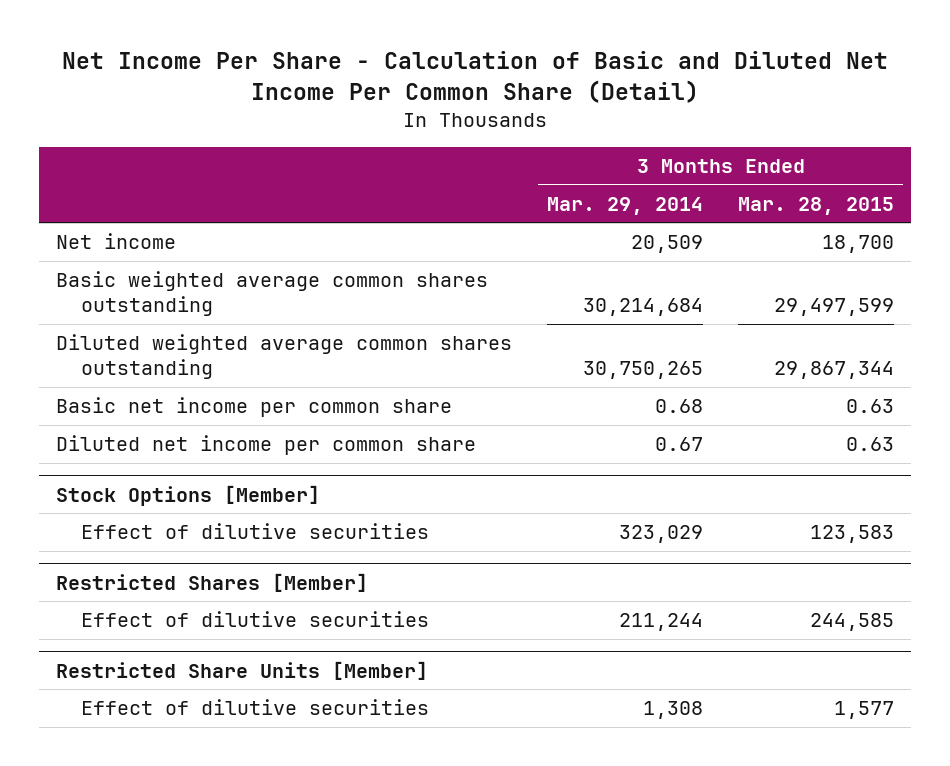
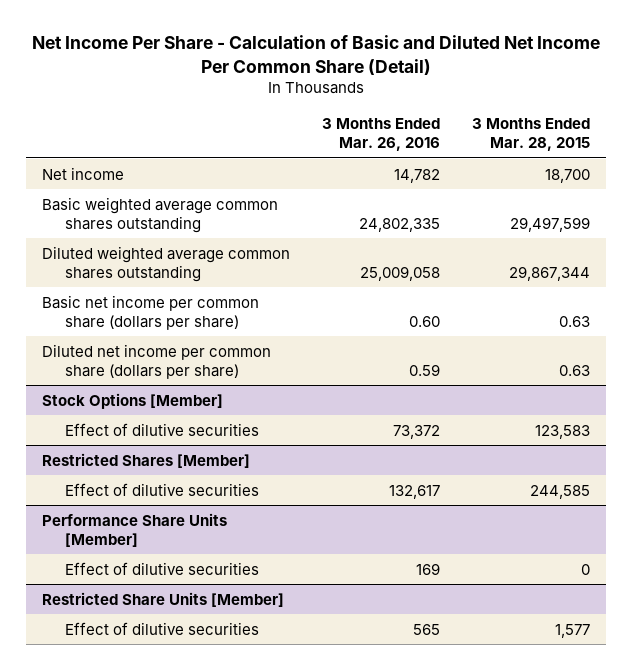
- | 3 Months Ended Mar. 29, 2014 | 3 Months Ended Mar. 28, 2015
+ | 3 Months Ended Mar. 26, 2016 | 3 Months Ended Mar. 28, 2015
- Basic net income per common share | 0.68 | 0.63
- Diluted net income per common share | 0.67 | 0.63
+ Basic net income per common share (dollars per share) | 0.60 | 0.63
+ Diluted net income per common share (dollars per share) | 0.59 | 0.63
+ Performance Share Units [Member]
+ Effect of dilutive securities | 169 | 0

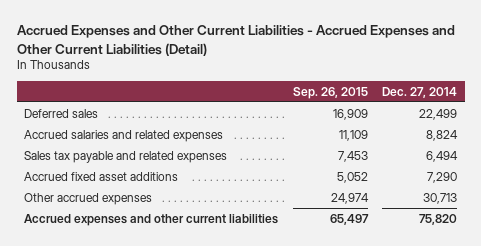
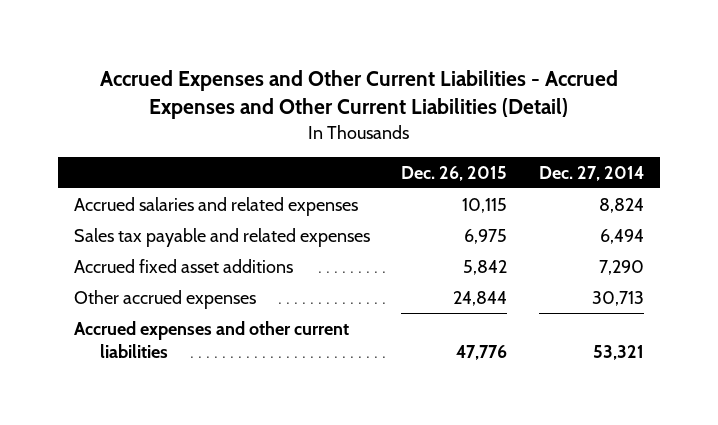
- | Sep. 26, 2015 | Dec. 27, 2014
+ | Dec. 26, 2015 | Dec. 27, 2014
- Deferred sales | 16,909 | 22,499
- Accrued expenses and other current liabilities | 65,497 | 75,820
+ Accrued expenses and other current liabilities | 47,776 | 53,321

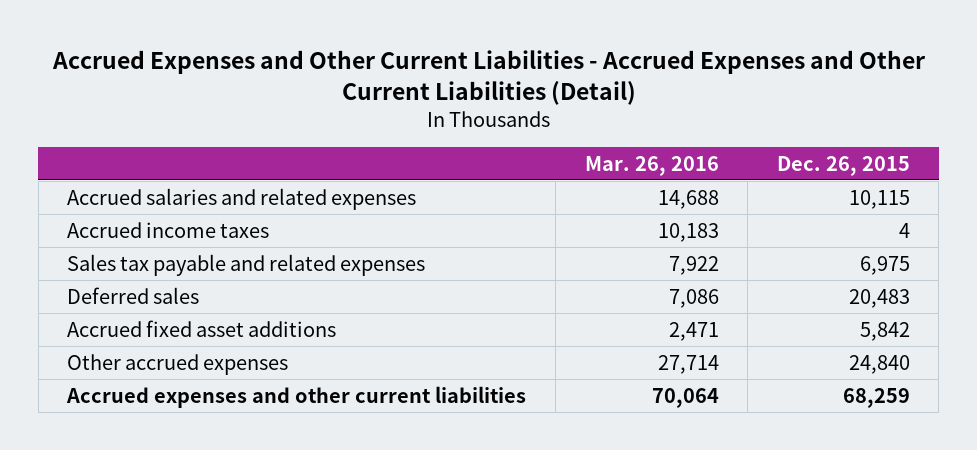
- | Dec. 26, 2015 | Dec. 27, 2014
+ | Mar. 26, 2016 | Dec. 26, 2015
+ Accrued income taxes | 10,183 | 4
+ Deferred sales | 7,086 | 20,483
- Other accrued expenses | 24,844 | 30,713
- Accrued expenses and other current liabilities | 47,776 | 53,321
+ Other accrued expenses | 27,714 | 24,840
+ Accrued expenses and other current liabilities | 70,064 | 68,259

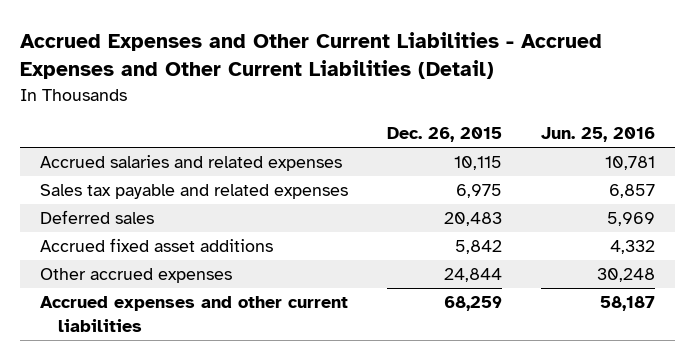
- | Mar. 26, 2016 | Dec. 26, 2015
+ | Dec. 26, 2015 | Jun. 25, 2016
- Accrued income taxes | 10,183 | 4
- Other accrued expenses | 27,714 | 24,840
+ Other accrued expenses | 24,844 | 30,248

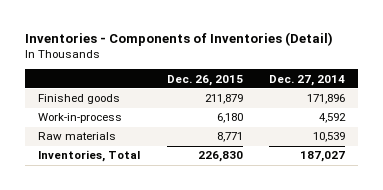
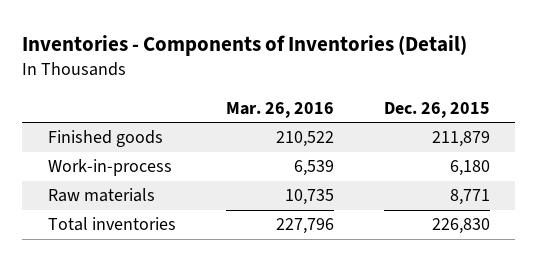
- | Dec. 26, 2015 | Dec. 27, 2014
+ | Mar. 26, 2016 | Dec. 26, 2015
- Inventories, Total | 226,830 | 187,027
+ Total inventories | 227,796 | 226,830

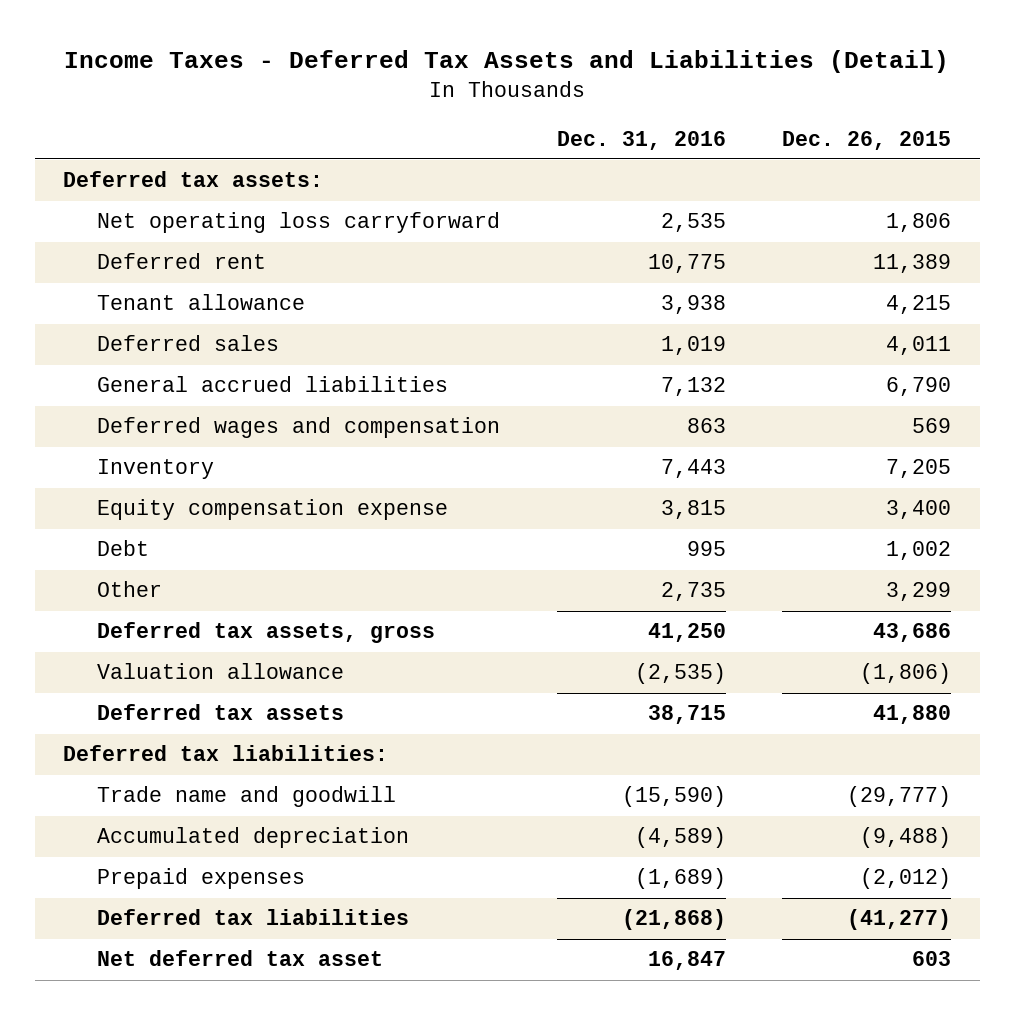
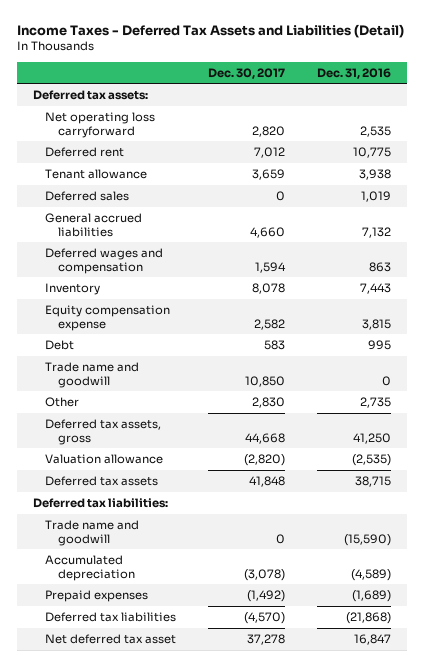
- | Dec. 31, 2016 | Dec. 26, 2015
+ | Dec. 30, 2017 | Dec. 31, 2016
+ Trade name and goodwill | 10,850 | 0

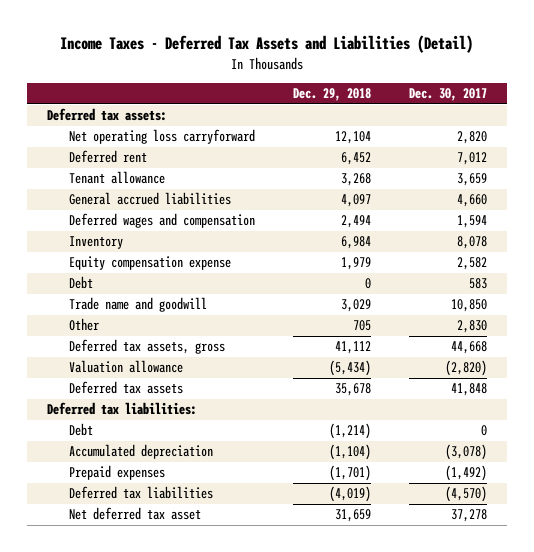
- | Dec. 30, 2017 | Dec. 31, 2016
+ | Dec. 29, 2018 | Dec. 30, 2017
- Deferred sales | 0 | 1,019
- Trade name and goodwill | 0 | (15,590)
+ Debt | (1,214) | 0

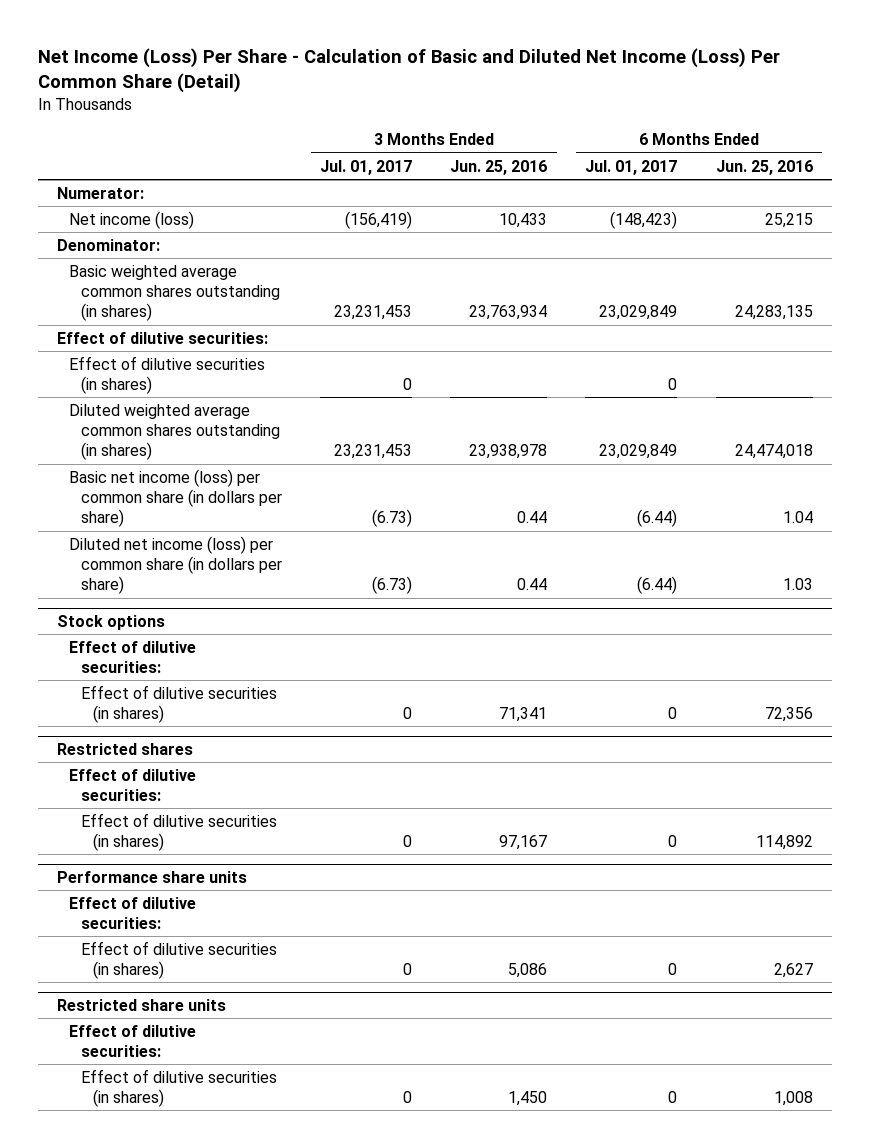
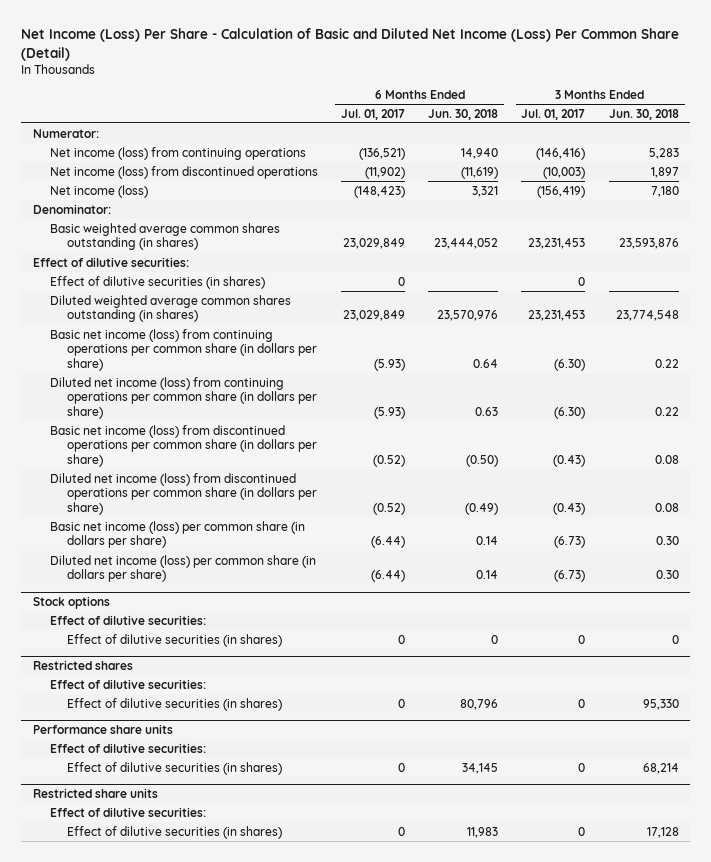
- | 3 Months Ended Jul. 01, 2017 | 3 Months Ended Jun. 25, 2016 | 6 Months Ended Jul. 01, 2017 | 6 Months Ended Jun. 25, 2016
+ | 6 Months Ended Jul. 01, 2017 | 6 Months Ended Jun. 30, 2018 | 3 Months Ended Jul. 01, 2017 | 3 Months Ended Jun. 30, 2018
+ Net income (loss) from continuing operations | (136,521) | 14,940 | (146,416) | 5,283
+ Net income (loss) from discontinued operations | (11,902) | (11,619) | (10,003) | 1,897
+ Basic net income (loss) from continuing operations per common share (in dollars per share) | (5.93) | 0.64 | (6.30) | 0.22
+ Diluted net income (loss) from continuing operations per common share (in dollars per share) | (5.93) | 0.63 | (6.30) | 0.22
+ Basic net income (loss) from discontinued operations per common share (in dollars per share) | (0.52) | (0.50) | (0.43) | 0.08
+ Diluted net income (loss) from discontinued operations per common share (in dollars per share) | (0.52) | (0.49) | (0.43) | 0.08

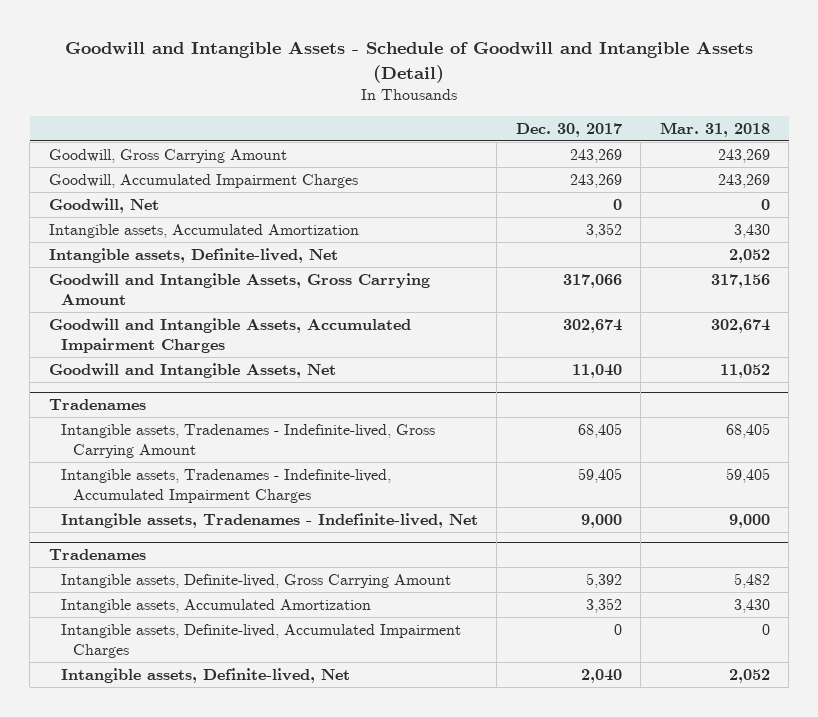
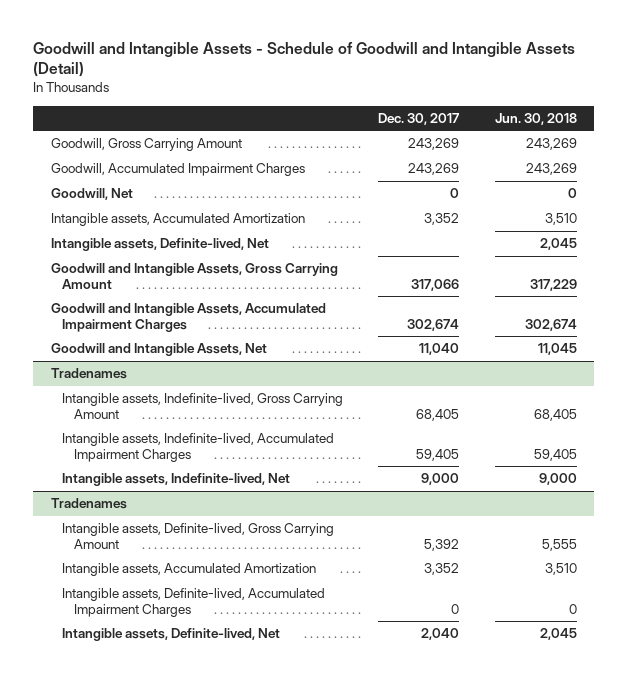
- | Dec. 30, 2017 | Mar. 31, 2018
+ | Dec. 30, 2017 | Jun. 30, 2018
@ Tradenames
- Intangible assets, Tradenames - Indefinite-lived, Gross Carrying Amount | 68,405 | 68,405
- Intangible assets, Tradenames - Indefinite-lived, Accumulated Impairment Charges | 59,405 | 59,405
- Intangible assets, Tradenames - Indefinite-lived, Net | 9,000 | 9,000
+ Intangible assets, Indefinite-lived, Gross Carrying Amount | 68,405 | 68,405
+ Intangible assets, Indefinite-lived, Accumulated Impairment Charges | 59,405 | 59,405
+ Intangible assets, Indefinite-lived, Net | 9,000 | 9,000

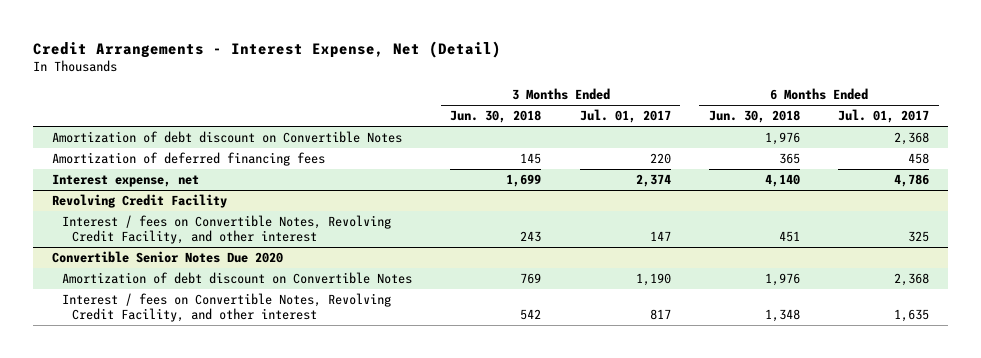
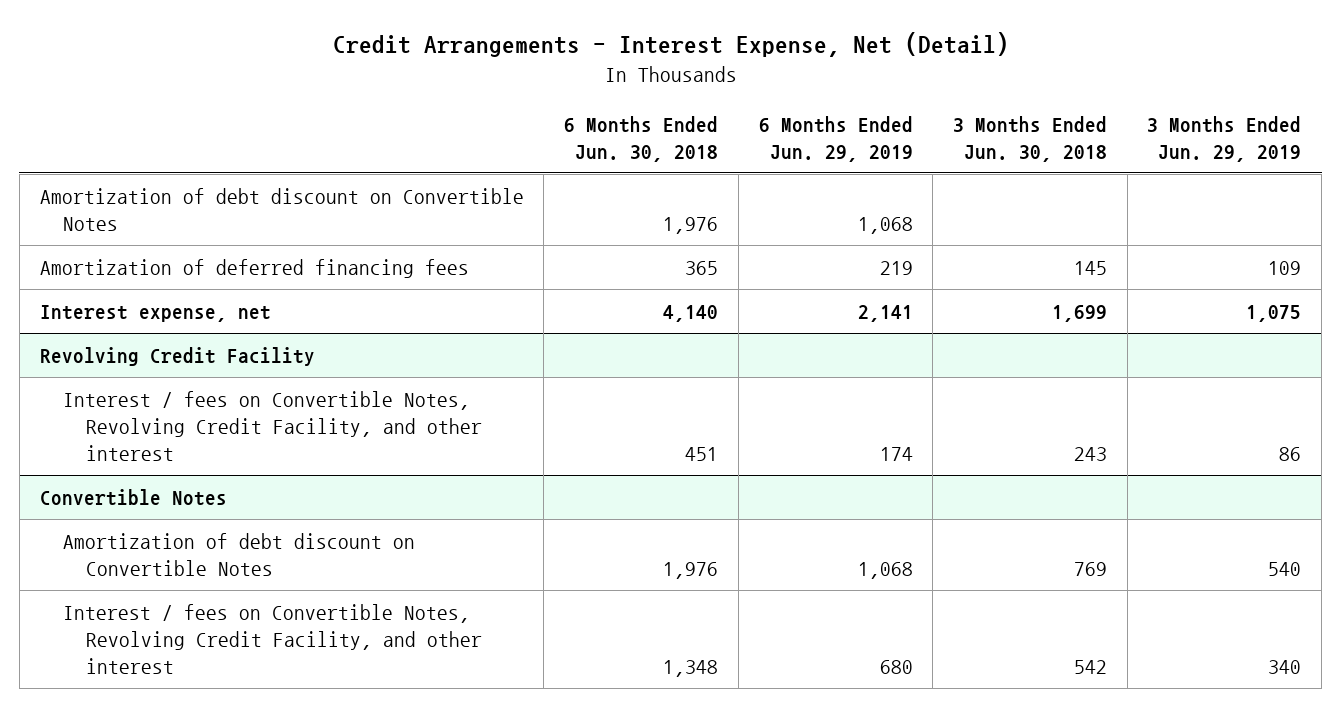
- | 3 Months Ended Jun. 30, 2018 | 3 Months Ended Jul. 01, 2017 | 6 Months Ended Jun. 30, 2018 | 6 Months Ended Jul. 01, 2017
+ | 6 Months Ended Jun. 30, 2018 | 6 Months Ended Jun. 29, 2019 | 3 Months Ended Jun. 30, 2018 | 3 Months Ended Jun. 29, 2019
- Convertible Senior Notes Due 2020
+ Convertible Notes

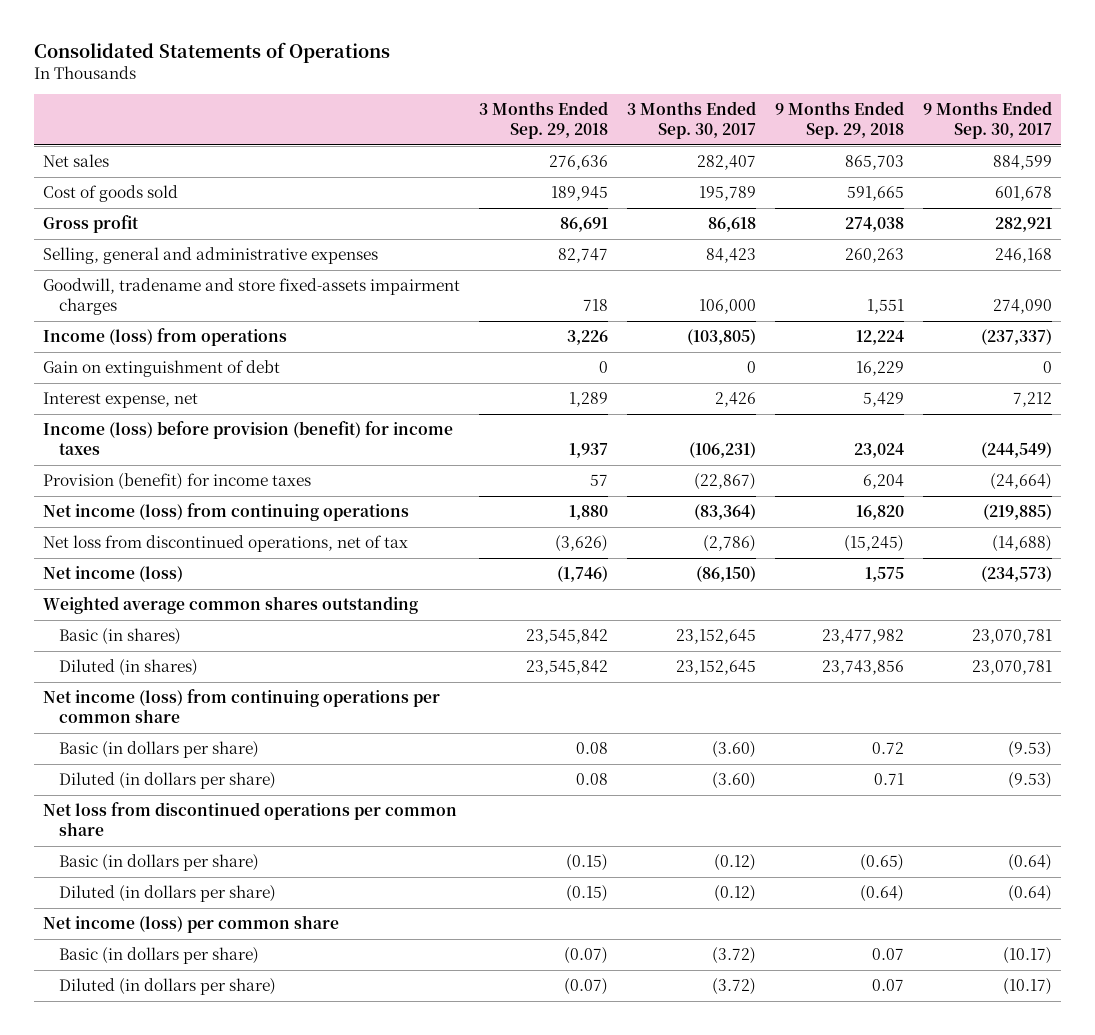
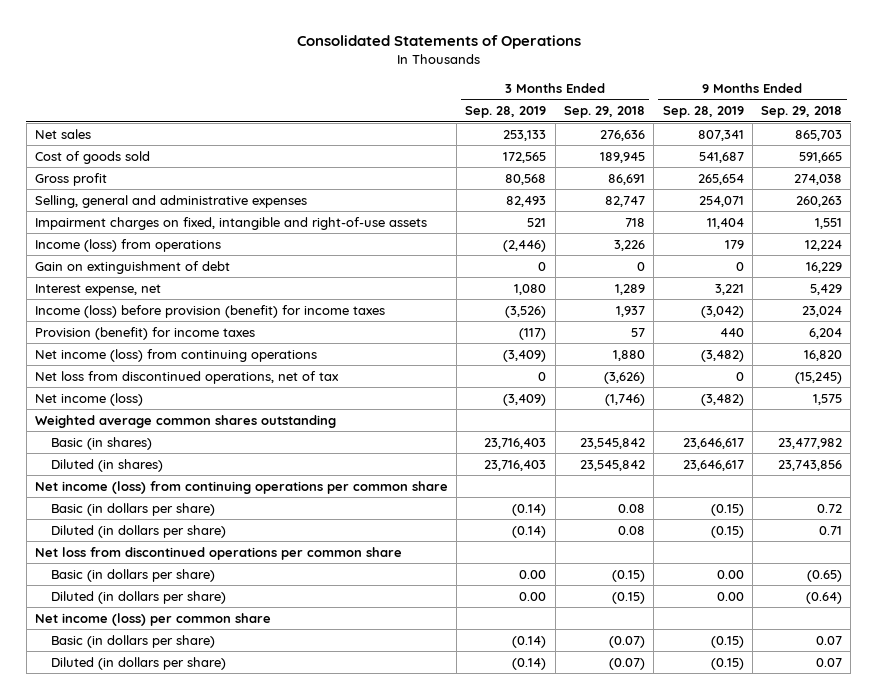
- | 3 Months Ended Sep. 29, 2018 | 3 Months Ended Sep. 30, 2017 | 9 Months Ended Sep. 29, 2018 | 9 Months Ended Sep. 30, 2017
+ | 3 Months Ended Sep. 28, 2019 | 3 Months Ended Sep. 29, 2018 | 9 Months Ended Sep. 28, 2019 | 9 Months Ended Sep. 29, 2018
- Goodwill, tradename and store fixed-assets impairment charges | 718 | 106,000 | 1,551 | 274,090
+ Impairment charges on fixed, intangible and right-of-use assets | 521 | 718 | 11,404 | 1,551

